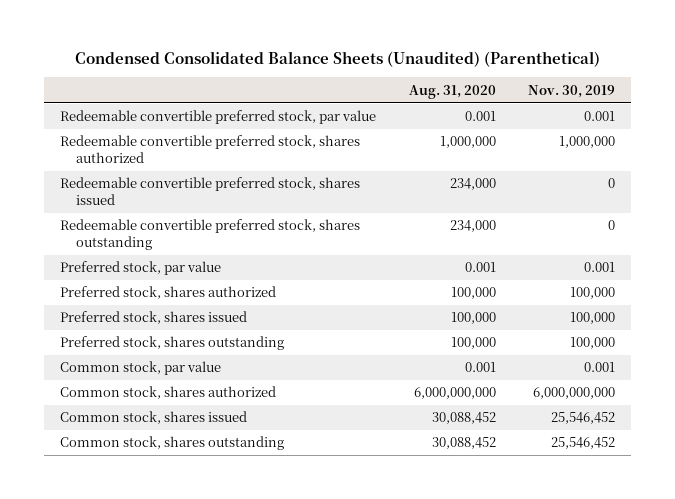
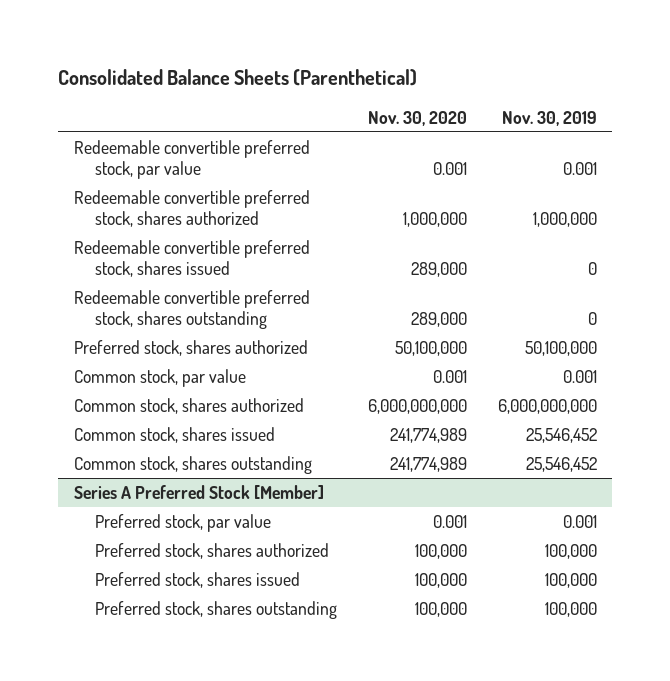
- Condensed Consolidated Balance Sheets (Unaudited) (Parenthetical)
+ Consolidated Balance Sheets (Parenthetical)
- | Aug. 31, 2020 | Nov. 30, 2019
+ | Nov. 30, 2020 | Nov. 30, 2019
- Preferred stock, par value | 0.001 | 0.001
- Preferred stock, shares authorized | 100,000 | 100,000
- Preferred stock, shares issued | 100,000 | 100,000
- Preferred stock, shares outstanding | 100,000 | 100,000
+ Preferred stock, shares authorized | 50,100,000 | 50,100,000
+ Series A Preferred Stock [Member]
+ Preferred stock, par value | 0.001 | 0.001
+ Preferred stock, shares authorized | 100,000 | 100,000
+ Preferred stock, shares issued | 100,000 | 100,000
+ Preferred stock, shares outstanding | 100,000 | 100,000

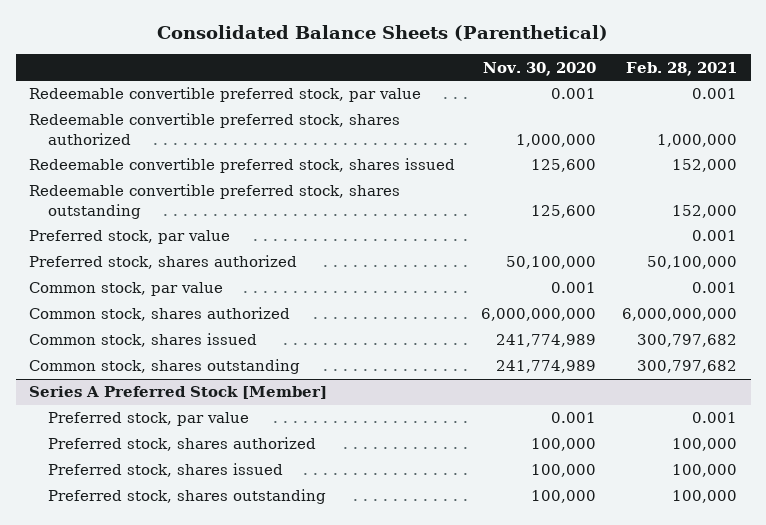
- | Nov. 30, 2020 | Nov. 30, 2019
+ | Nov. 30, 2020 | Feb. 28, 2021
- Redeemable convertible preferred stock, shares issued | 289,000 | 0
- Redeemable convertible preferred stock, shares outstanding | 289,000 | 0
+ Redeemable convertible preferred stock, shares issued | 125,600 | 152,000
+ Redeemable convertible preferred stock, shares outstanding | 125,600 | 152,000
+ Preferred stock, par value | | 0.001

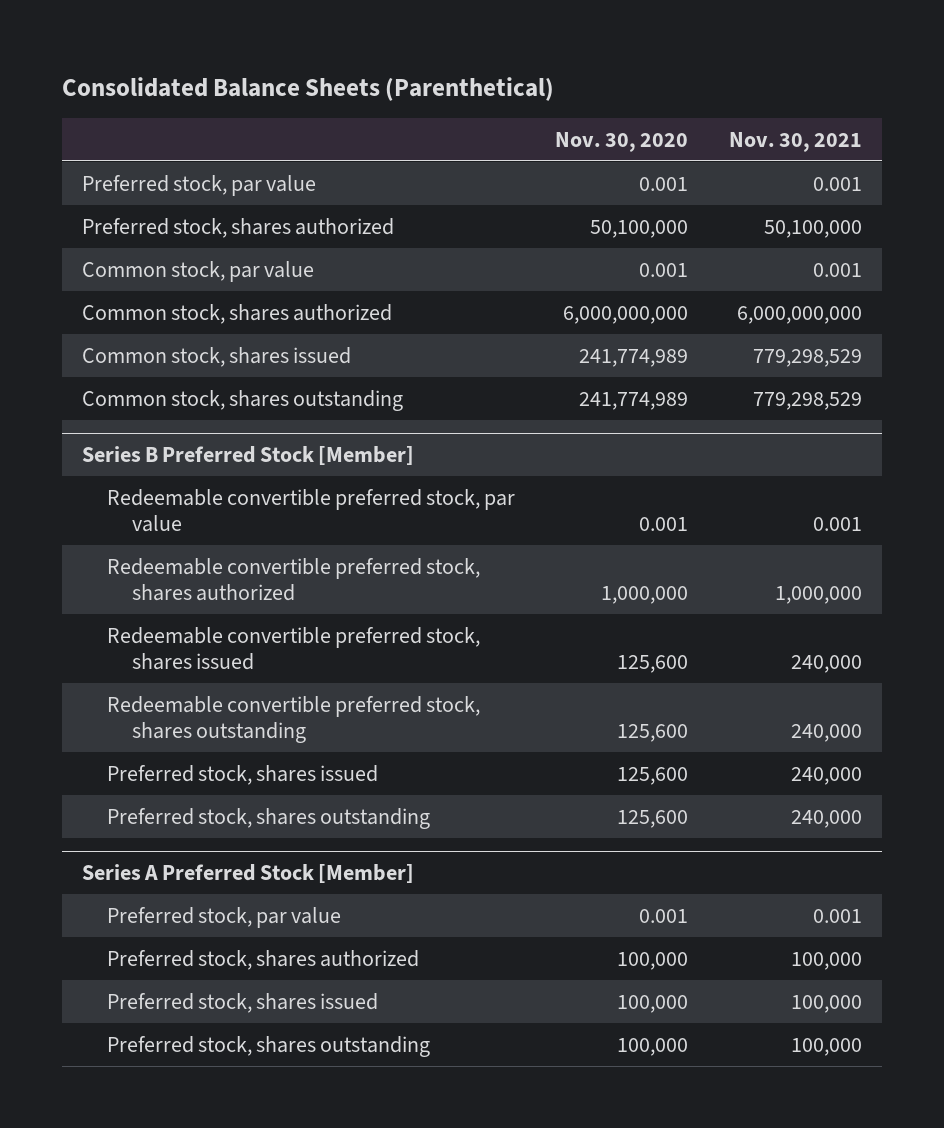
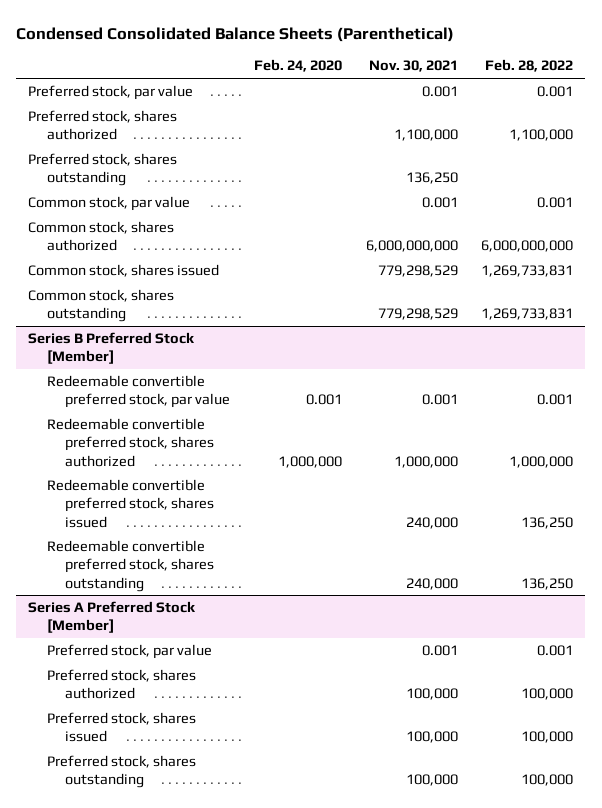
- Consolidated Balance Sheets (Parenthetical)
+ Condensed Consolidated Balance Sheets (Parenthetical)
- | Nov. 30, 2020 | Nov. 30, 2021
+ | Feb. 24, 2020 | Nov. 30, 2021 | Feb. 28, 2022
- Preferred stock, shares authorized | 50,100,000 | 50,100,000
+ Preferred stock, shares authorized | | 1,100,000 | 1,100,000
+ Preferred stock, shares outstanding | | 136,250 |
@ Series B Preferred Stock [Member]
- Preferred stock, shares issued | 125,600 | 240,000
- Preferred stock, shares outstanding | 125,600 | 240,000

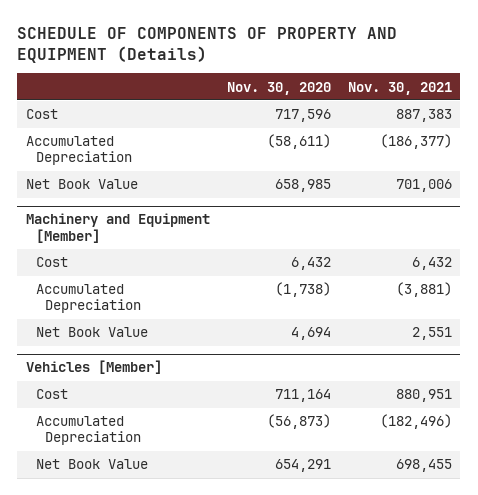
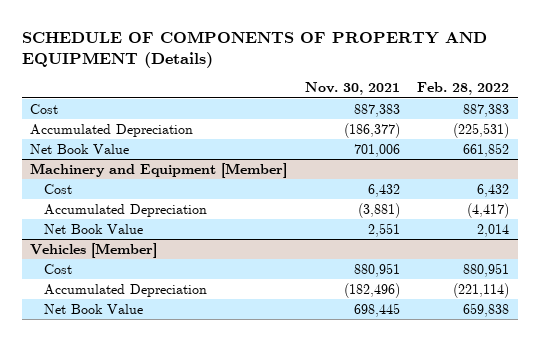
- | Nov. 30, 2020 | Nov. 30, 2021
+ | Nov. 30, 2021 | Feb. 28, 2022
@ Vehicles [Member]
- Net Book Value | 654,291 | 698,455
+ Net Book Value | 698,445 | 659,838

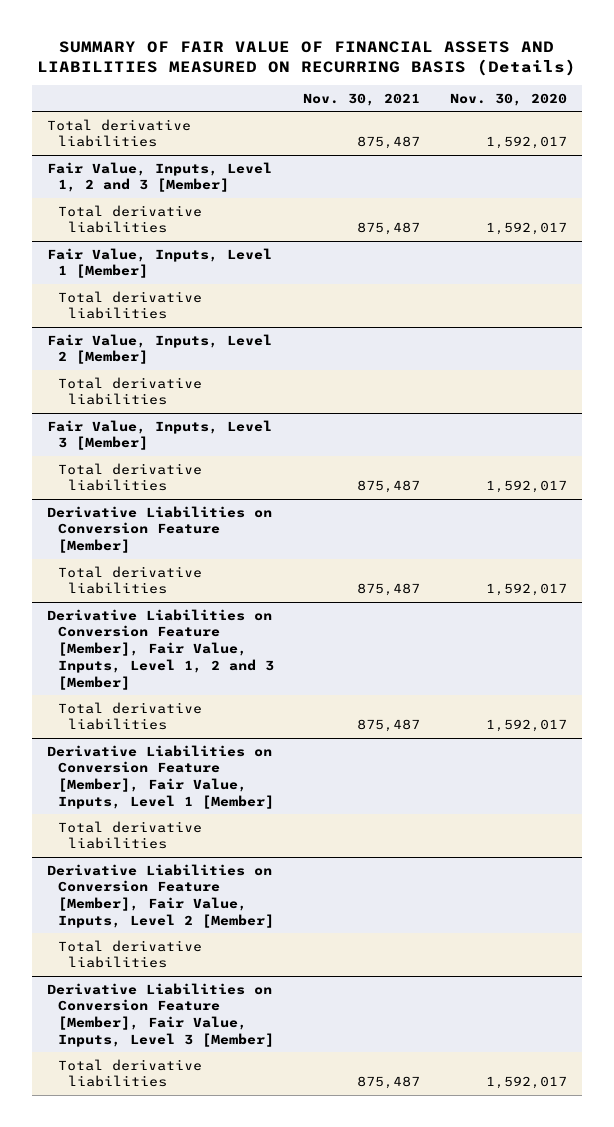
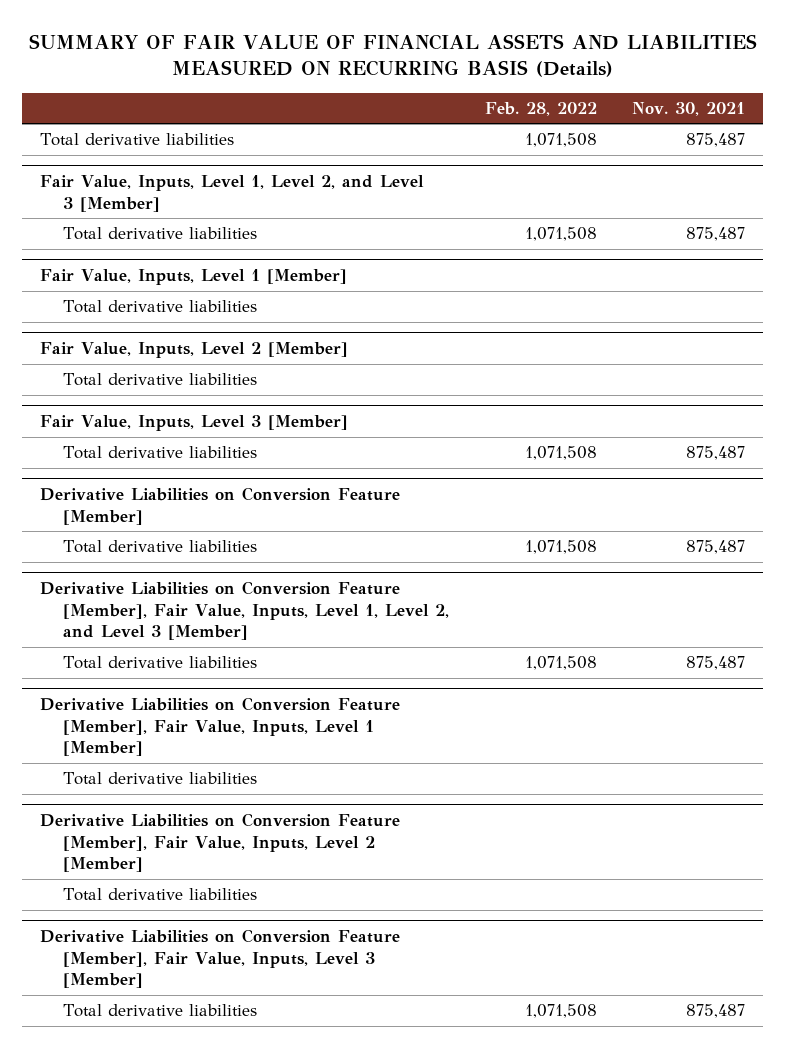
- | Nov. 30, 2021 | Nov. 30, 2020
+ | Feb. 28, 2022 | Nov. 30, 2021
- Fair Value, Inputs, Level 1, 2 and 3 [Member]
+ Fair Value, Inputs, Level 1, Level 2, and Level 3 [Member]
- Derivative Liabilities on Conversion Feature [Member], Fair Value, Inputs, Level 1, 2 and 3 [Member]
+ Derivative Liabilities on Conversion Feature [Member], Fair Value, Inputs, Level 1, Level 2, and Level 3 [Member]

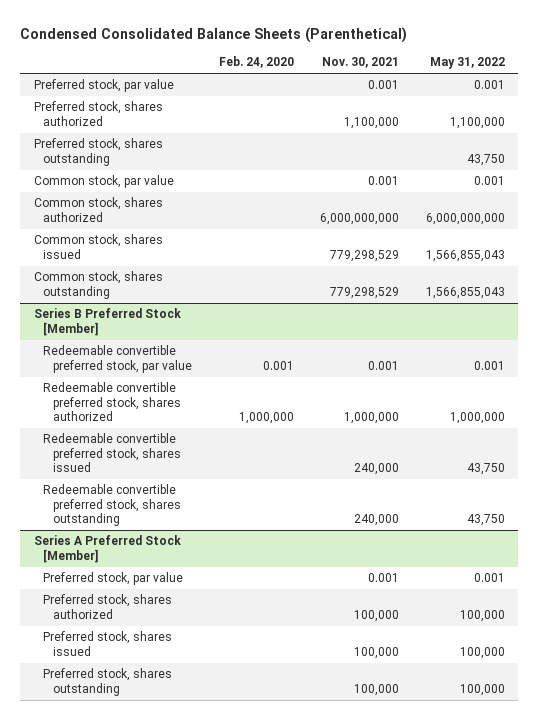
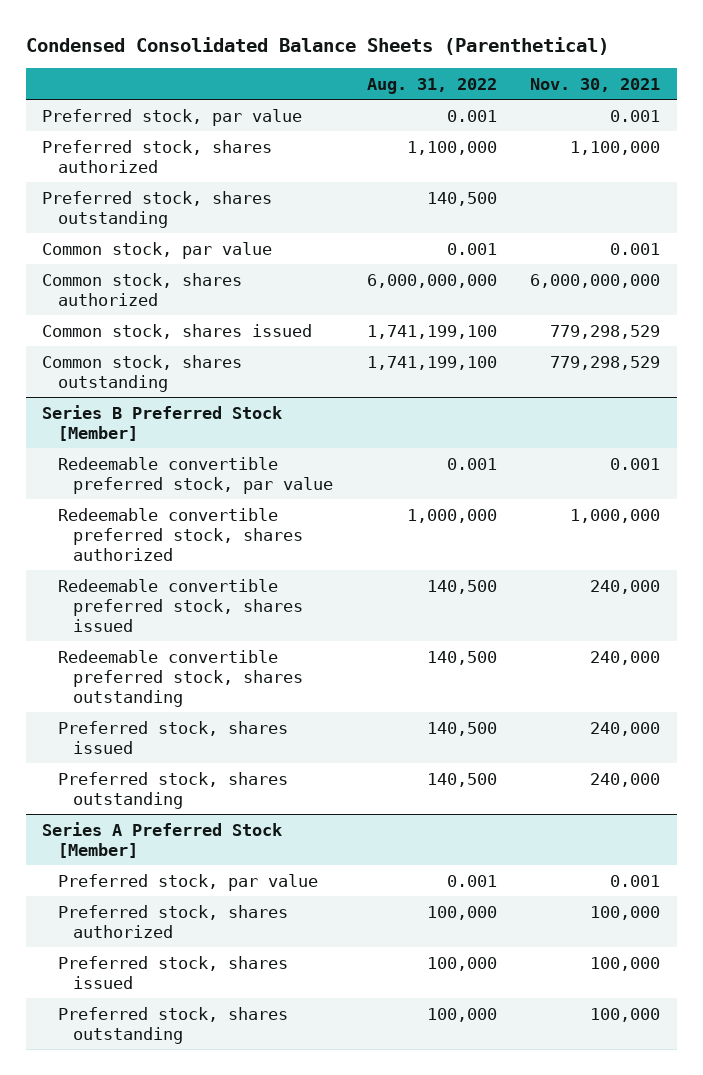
- | Feb. 24, 2020 | Nov. 30, 2021 | May 31, 2022
+ | Aug. 31, 2022 | Nov. 30, 2021
@ Series B Preferred Stock [Member]
+ Preferred stock, shares issued | 140,500 | 240,000
+ Preferred stock, shares outstanding | 140,500 | 240,000

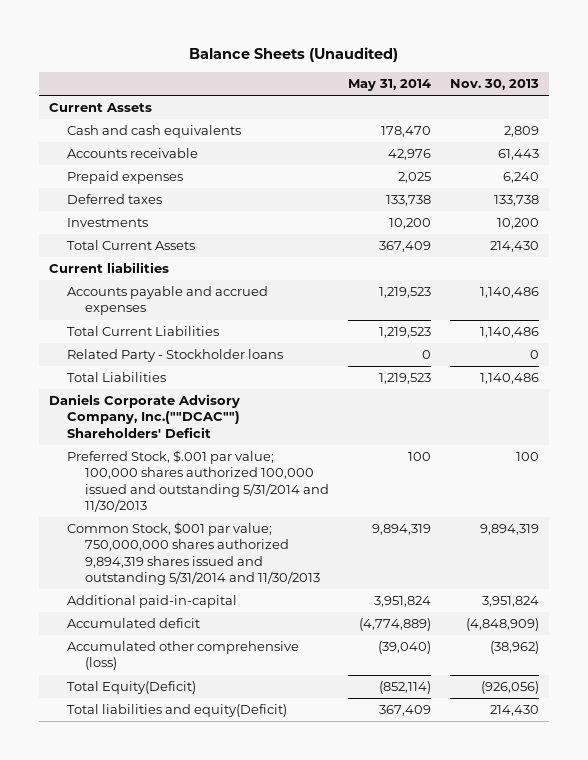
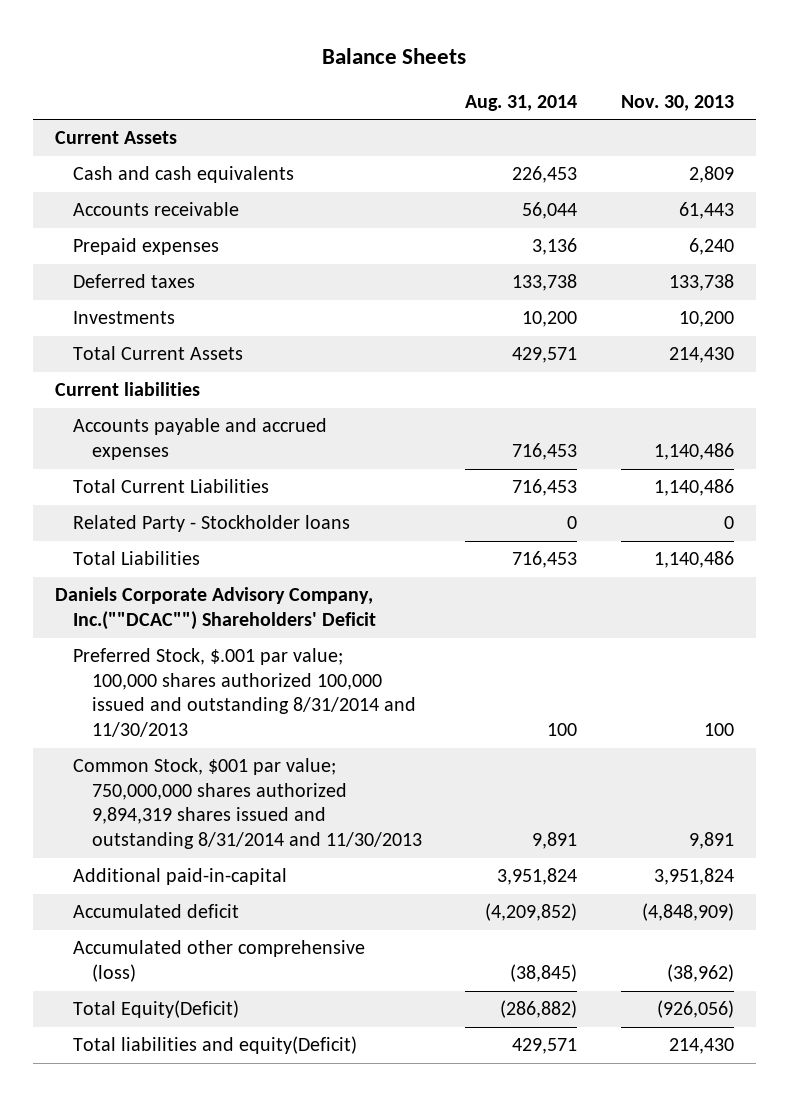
- Balance Sheets (Unaudited)
+ Balance Sheets
- | May 31, 2014 | Nov. 30, 2013
+ | Aug. 31, 2014 | Nov. 30, 2013
- Preferred Stock, $.001 par value; 100,000 shares authorized 100,000 issued and outstanding 5/31/2014 and 11/30/2013 | 100 | 100
- Common Stock, $001 par value; 750,000,000 shares authorized 9,894,319 shares issued and outstanding 5/31/2014 and 11/30/2013 | 9,894,319 | 9,894,319
+ Preferred Stock, $.001 par value; 100,000 shares authorized 100,000 issued and outstanding 8/31/2014 and 11/30/2013 | 100 | 100
+ Common Stock, $001 par value; 750,000,000 shares authorized 9,894,319 shares issued and outstanding 8/31/2014 and 11/30/2013 | 9,891 | 9,891

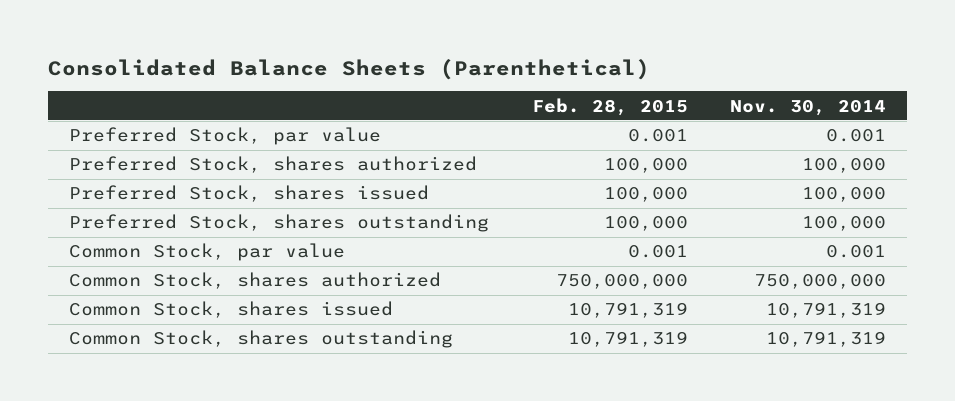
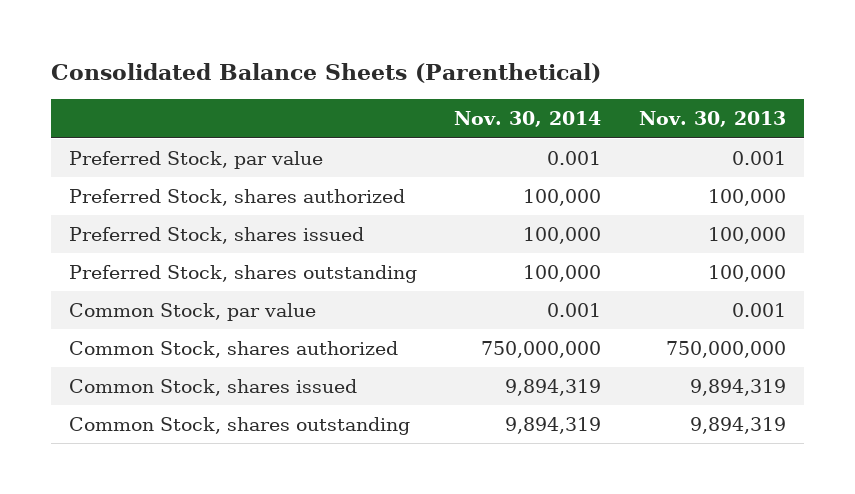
- | Feb. 28, 2015 | Nov. 30, 2014
+ | Nov. 30, 2014 | Nov. 30, 2013
- Common Stock, shares issued | 10,791,319 | 10,791,319
- Common Stock, shares outstanding | 10,791,319 | 10,791,319
+ Common Stock, shares issued | 9,894,319 | 9,894,319
+ Common Stock, shares outstanding | 9,894,319 | 9,894,319

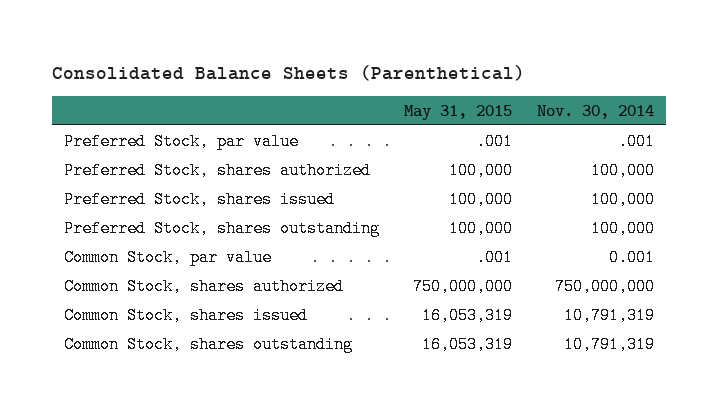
- | Nov. 30, 2014 | Nov. 30, 2013
+ | May 31, 2015 | Nov. 30, 2014
- Preferred Stock, par value | 0.001 | 0.001
+ Preferred Stock, par value | .001 | .001
- Common Stock, shares issued | 9,894,319 | 9,894,319
- Common Stock, shares outstanding | 9,894,319 | 9,894,319
+ Common Stock, shares issued | 16,053,319 | 10,791,319
+ Common Stock, shares outstanding | 16,053,319 | 10,791,319

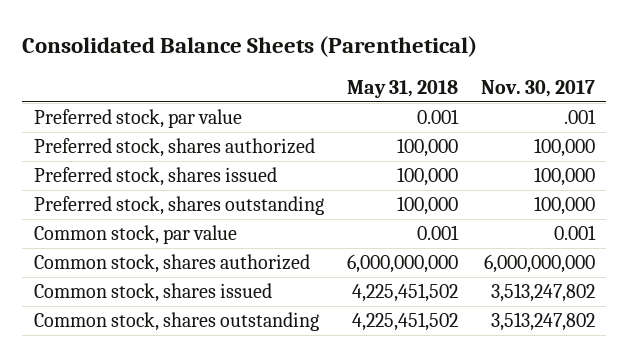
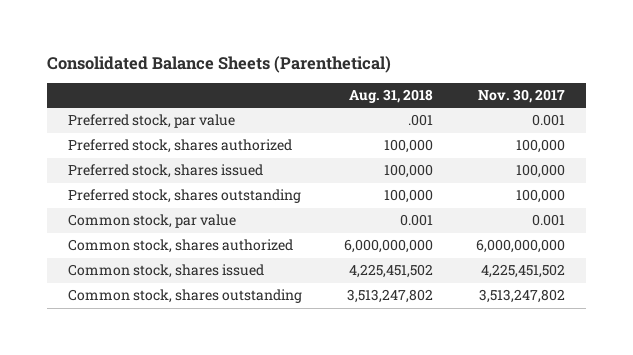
- | May 31, 2018 | Nov. 30, 2017
+ | Aug. 31, 2018 | Nov. 30, 2017
- Preferred stock, par value | 0.001 | .001
+ Preferred stock, par value | .001 | 0.001
- Common stock, shares issued | 4,225,451,502 | 3,513,247,802
+ Common stock, shares issued | 4,225,451,502 | 4,225,451,502

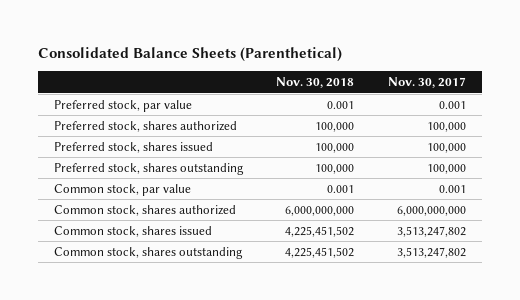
- | Aug. 31, 2018 | Nov. 30, 2017
+ | Nov. 30, 2018 | Nov. 30, 2017
- Common stock, shares issued | 4,225,451,502 | 4,225,451,502
+ Common stock, shares issued | 4,225,451,502 | 3,513,247,802

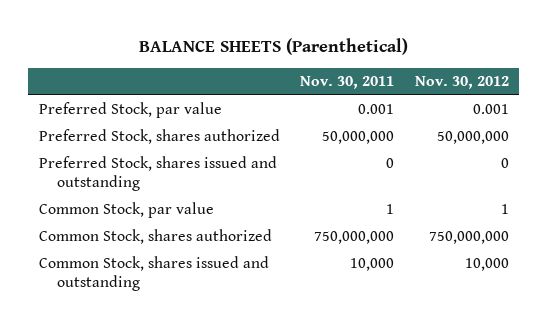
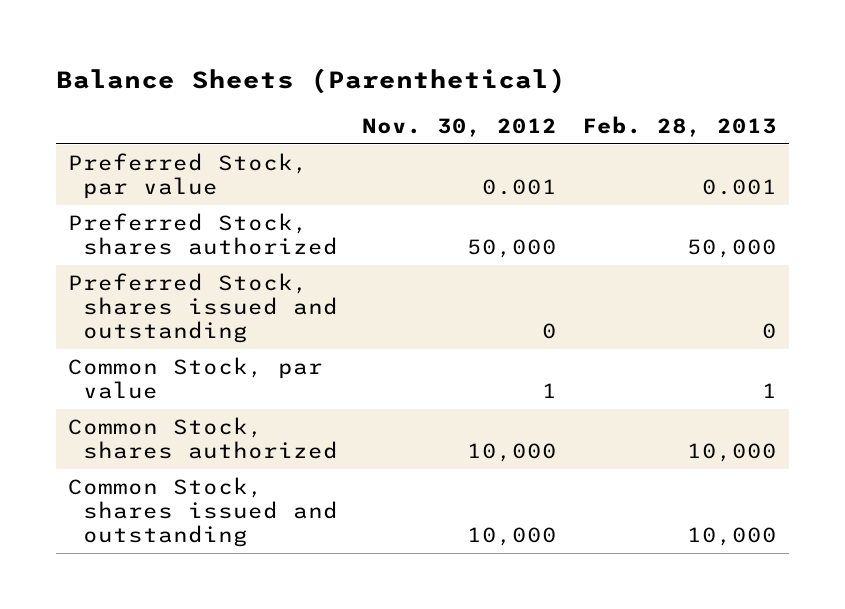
- BALANCE SHEETS (Parenthetical)
+ Balance Sheets (Parenthetical)
- | Nov. 30, 2011 | Nov. 30, 2012
+ | Nov. 30, 2012 | Feb. 28, 2013
- Preferred Stock, shares authorized | 50,000,000 | 50,000,000
+ Preferred Stock, shares authorized | 50,000 | 50,000
- Common Stock, shares authorized | 750,000,000 | 750,000,000
+ Common Stock, shares authorized | 10,000 | 10,000

